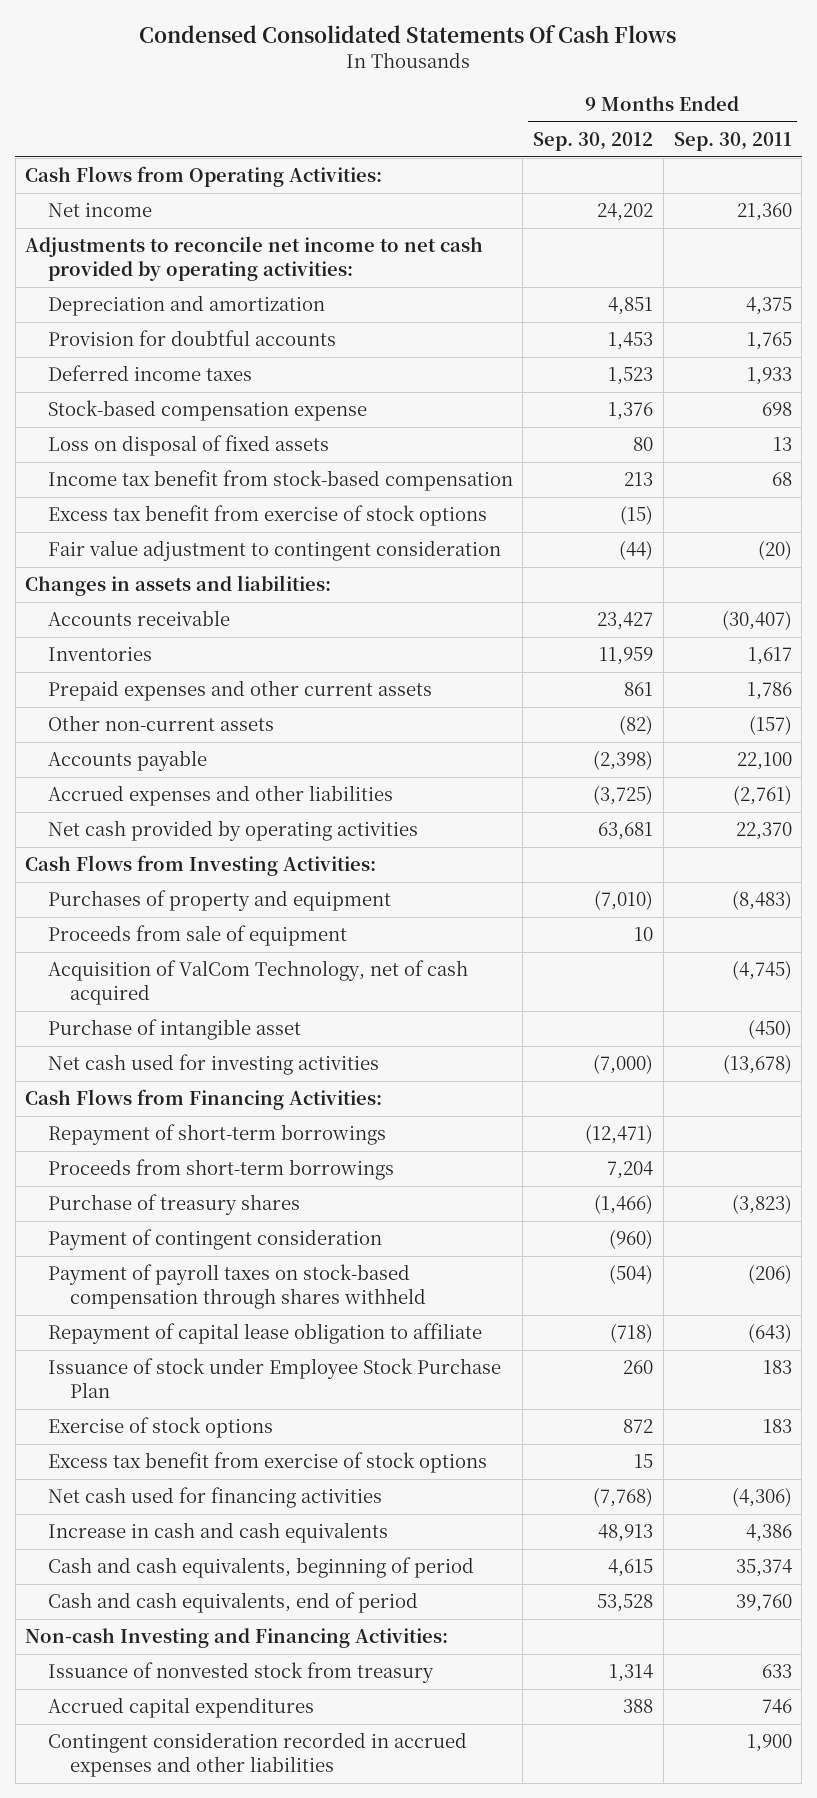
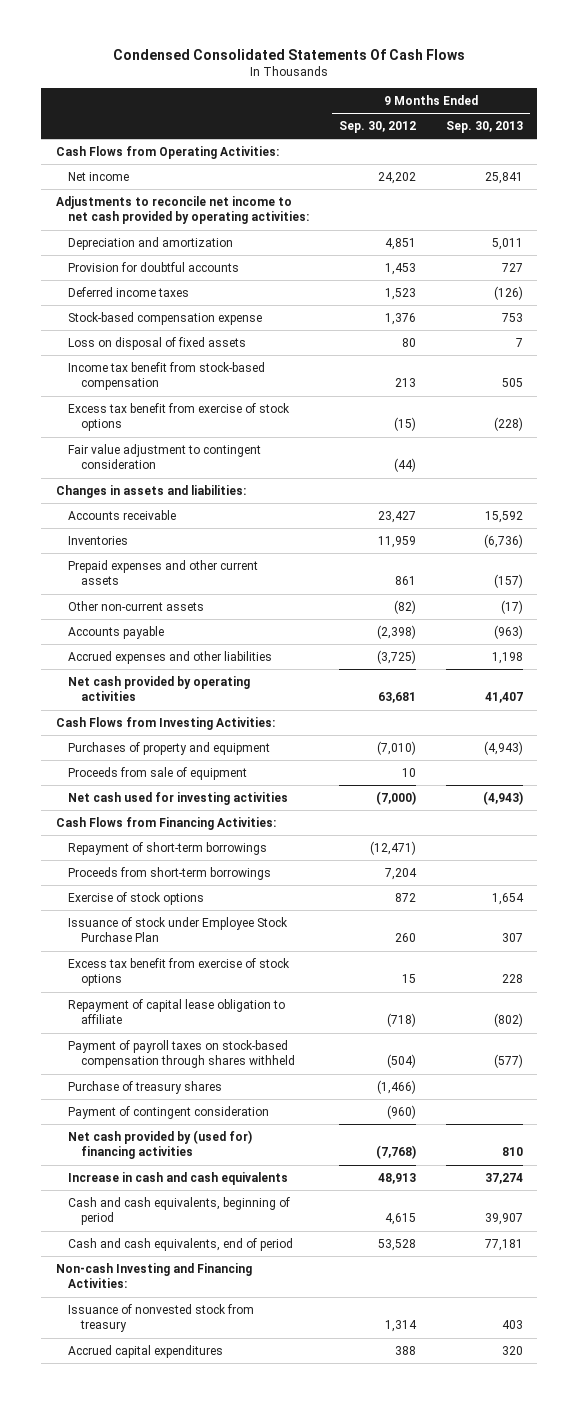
- | 9 Months Ended Sep. 30, 2012 | 9 Months Ended Sep. 30, 2011
+ | 9 Months Ended Sep. 30, 2012 | 9 Months Ended Sep. 30, 2013
- Acquisition of ValCom Technology, net of cash acquired | | (4,745)
- Purchase of intangible asset | | (450)
moved down: Issuance of stock under Employee Stock Purchase Plan | 260 | 307
- Net cash used for financing activities | (7,768) | (4,306)
moved down: Repayment of capital lease obligation to affiliate | (718) | (802)
moved down: Payment of payroll taxes on stock-based compensation through shares withheld | (504) | (577)
moved down: Purchase of treasury shares | (1,466) |
moved down: Payment of contingent consideration | (960) |
+ Net cash provided by (used for) financing activities | (7,768) | 810
- Contingent consideration recorded in accrued expenses and other liabilities | | 1,900

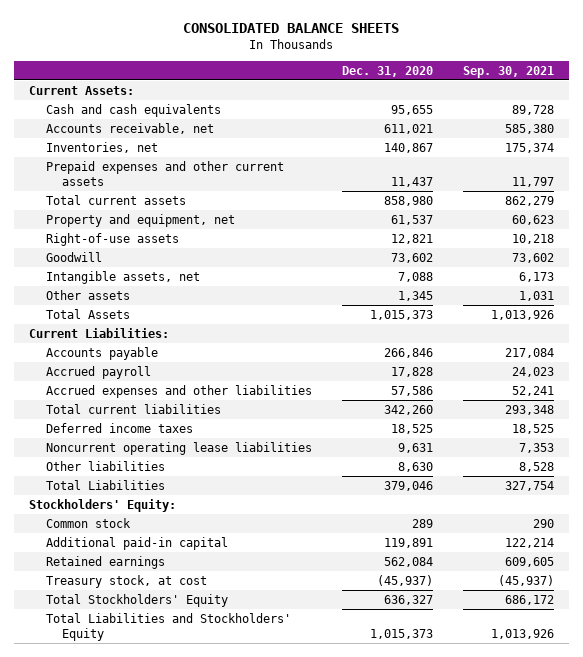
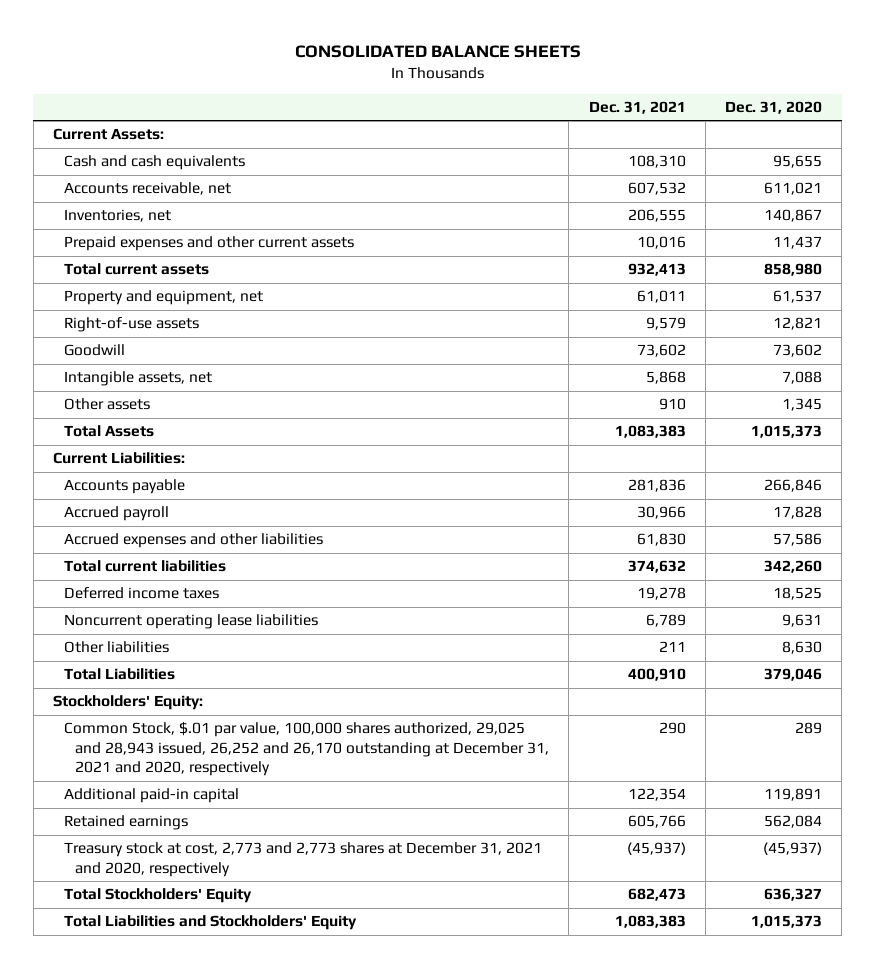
- | Dec. 31, 2020 | Sep. 30, 2021
+ | Dec. 31, 2021 | Dec. 31, 2020
- Common stock | 289 | 290
+ Common Stock, $.01 par value, 100,000 shares authorized, 29,025 and 28,943 issued, 26,252 and 26,170 outstanding at December 31, 2021 and 2020, respectively | 290 | 289
- Treasury stock, at cost | (45,937) | (45,937)
+ Treasury stock at cost, 2,773 and 2,773 shares at December 31, 2021 and 2020, respectively | (45,937) | (45,937)

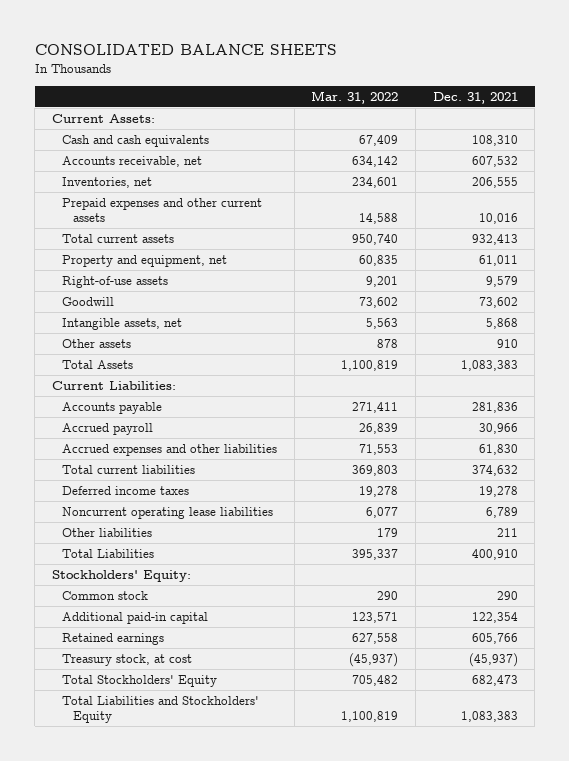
- | Dec. 31, 2021 | Dec. 31, 2020
+ | Mar. 31, 2022 | Dec. 31, 2021
- Common Stock, $.01 par value, 100,000 shares authorized, 29,025 and 28,943 issued, 26,252 and 26,170 outstanding at December 31, 2021 and 2020, respectively | 290 | 289
+ Common stock | 290 | 290
- Treasury stock at cost, 2,773 and 2,773 shares at December 31, 2021 and 2020, respectively | (45,937) | (45,937)
+ Treasury stock, at cost | (45,937) | (45,937)

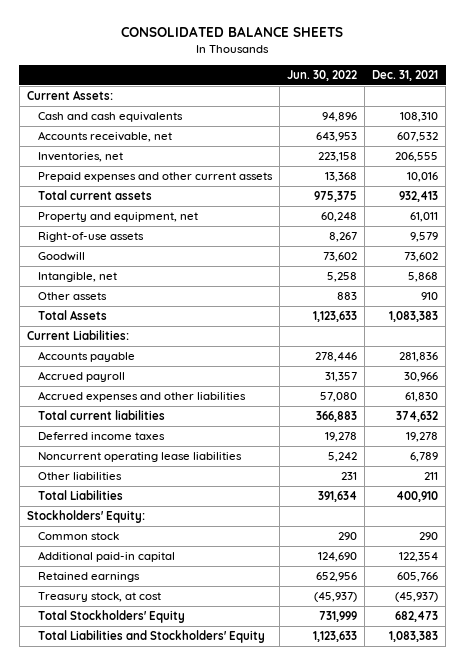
- | Mar. 31, 2022 | Dec. 31, 2021
+ | Jun. 30, 2022 | Dec. 31, 2021
- Intangible assets, net | 5,563 | 5,868
+ Intangible, net | 5,258 | 5,868

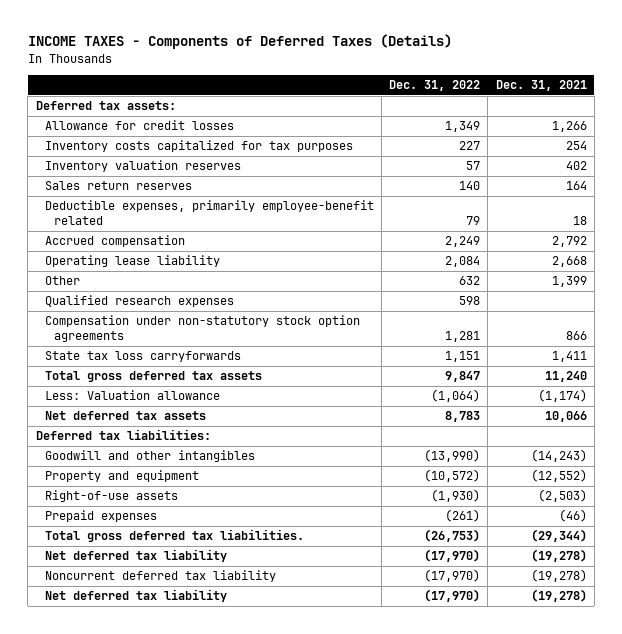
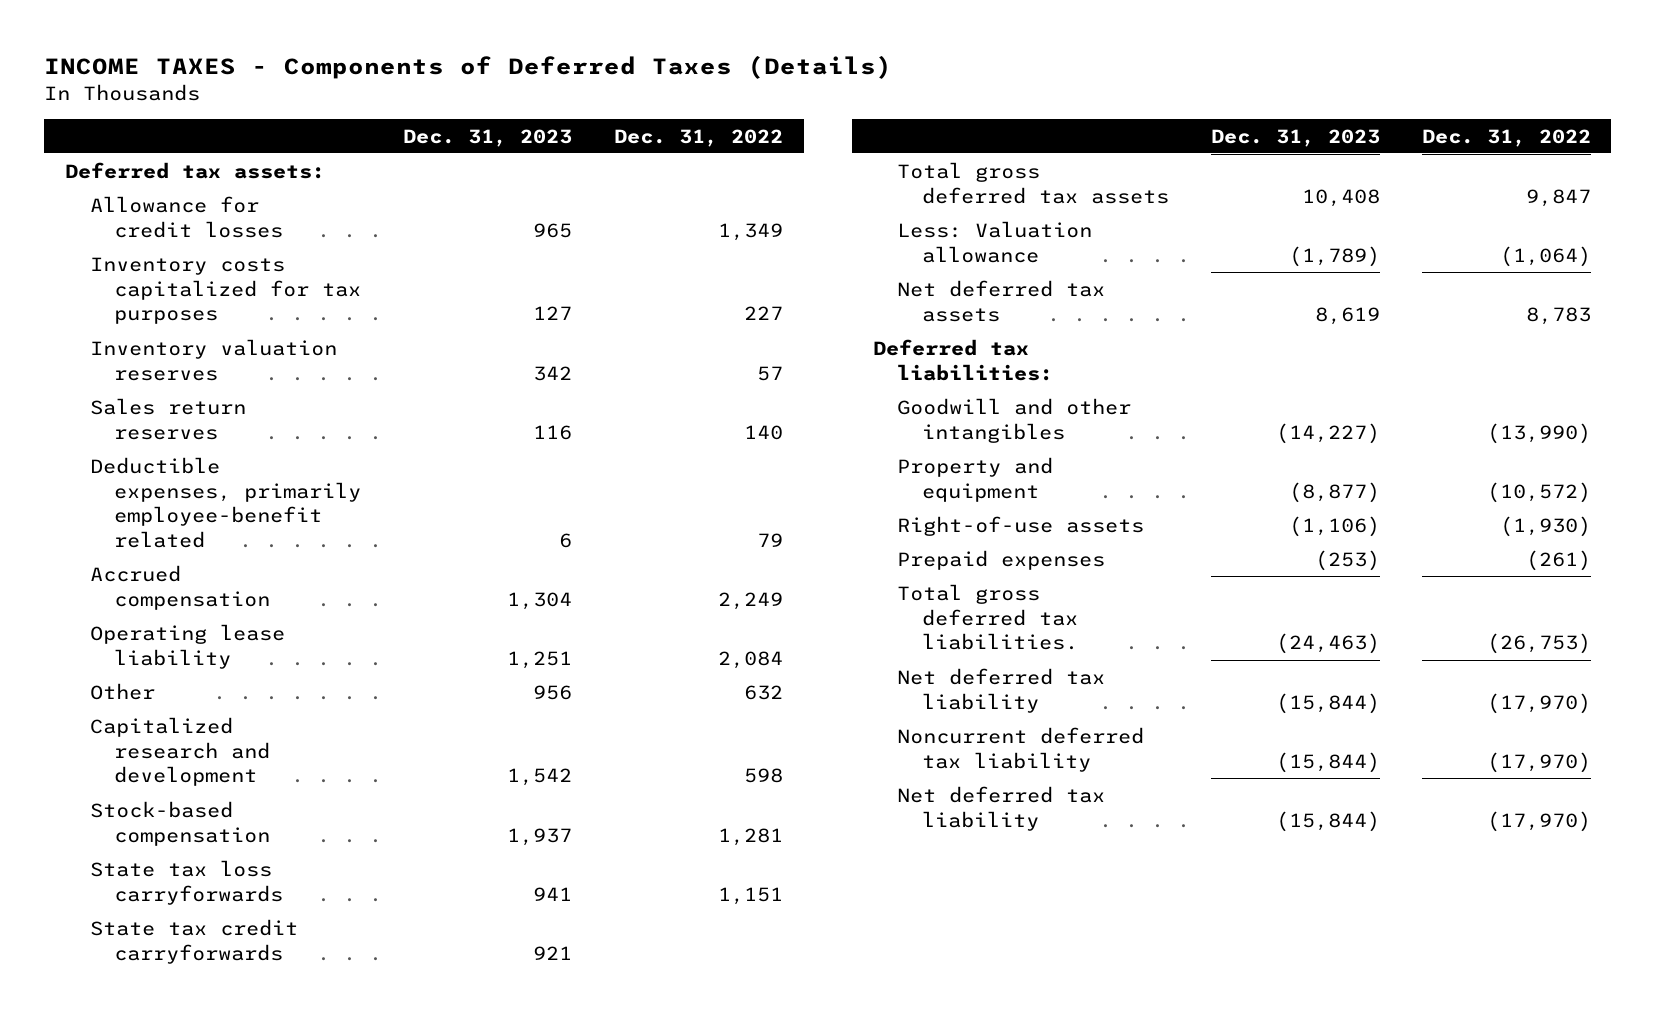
- | Dec. 31, 2022 | Dec. 31, 2021
+ | Dec. 31, 2023 | Dec. 31, 2022
- Qualified research expenses | 598 |
- Compensation under non-statutory stock option agreements | 1,281 | 866
+ Capitalized research and development | 1,542 | 598
+ Stock-based compensation | 1,937 | 1,281
+ State tax credit carryforwards | 921 |

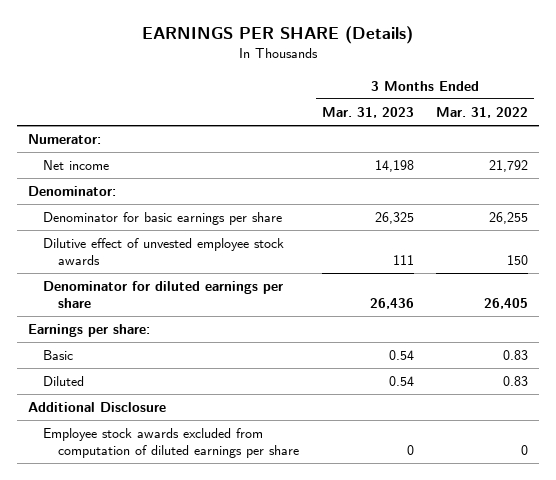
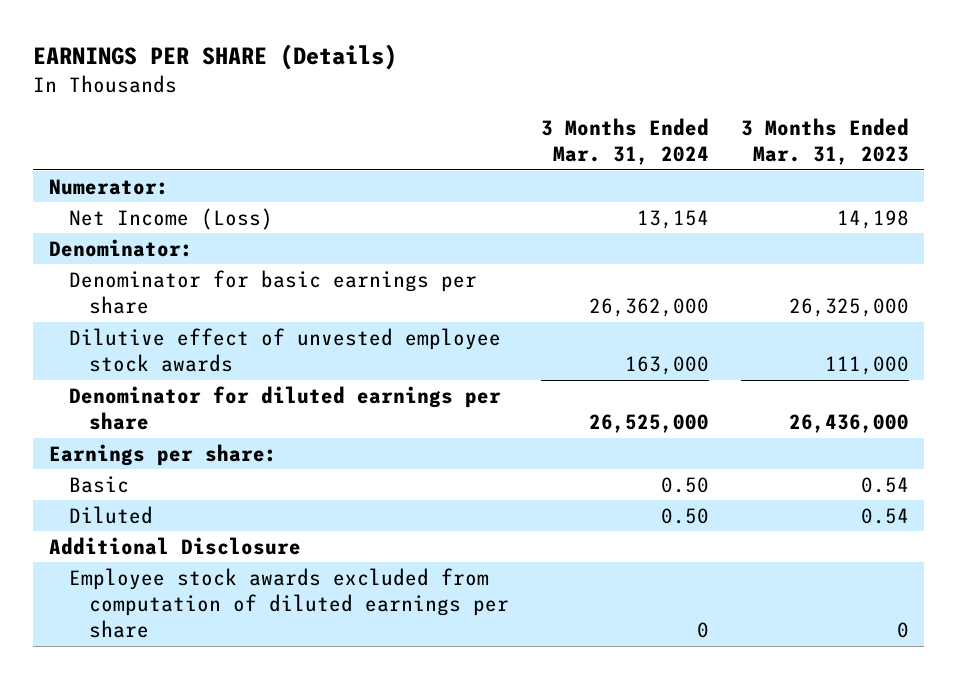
- | 3 Months Ended Mar. 31, 2023 | 3 Months Ended Mar. 31, 2022
+ | 3 Months Ended Mar. 31, 2024 | 3 Months Ended Mar. 31, 2023
- Net income | 14,198 | 21,792
+ Net Income (Loss) | 13,154 | 14,198
- Denominator for basic earnings per share | 26,325 | 26,255
- Dilutive effect of unvested employee stock awards | 111 | 150
- Denominator for diluted earnings per share | 26,436 | 26,405
+ Denominator for basic earnings per share | 26,362,000 | 26,325,000
+ Dilutive effect of unvested employee stock awards | 163,000 | 111,000
+ Denominator for diluted earnings per share | 26,525,000 | 26,436,000

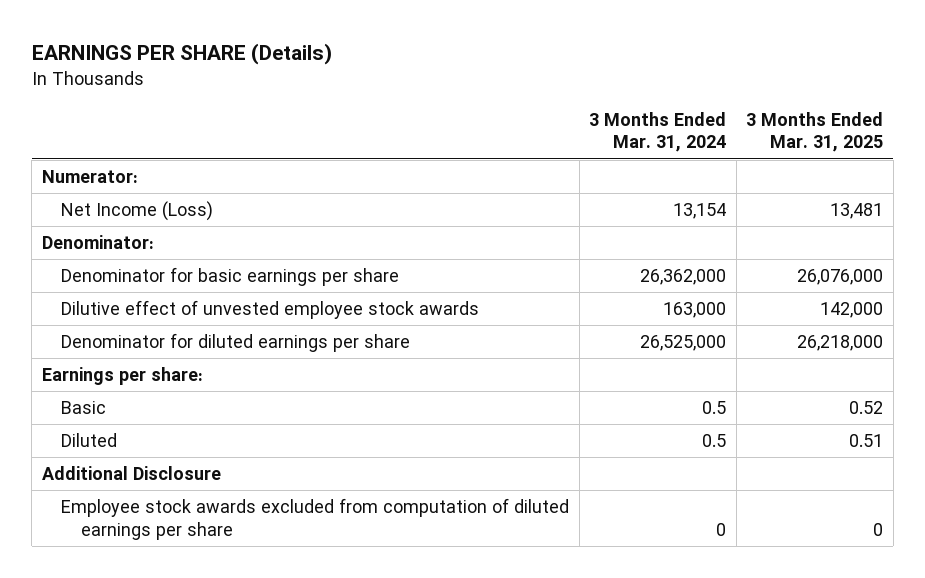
- | 3 Months Ended Mar. 31, 2024 | 3 Months Ended Mar. 31, 2023
+ | 3 Months Ended Mar. 31, 2024 | 3 Months Ended Mar. 31, 2025
- Basic | 0.50 | 0.54
- Diluted | 0.50 | 0.54
+ Basic | 0.5 | 0.52
+ Diluted | 0.5 | 0.51

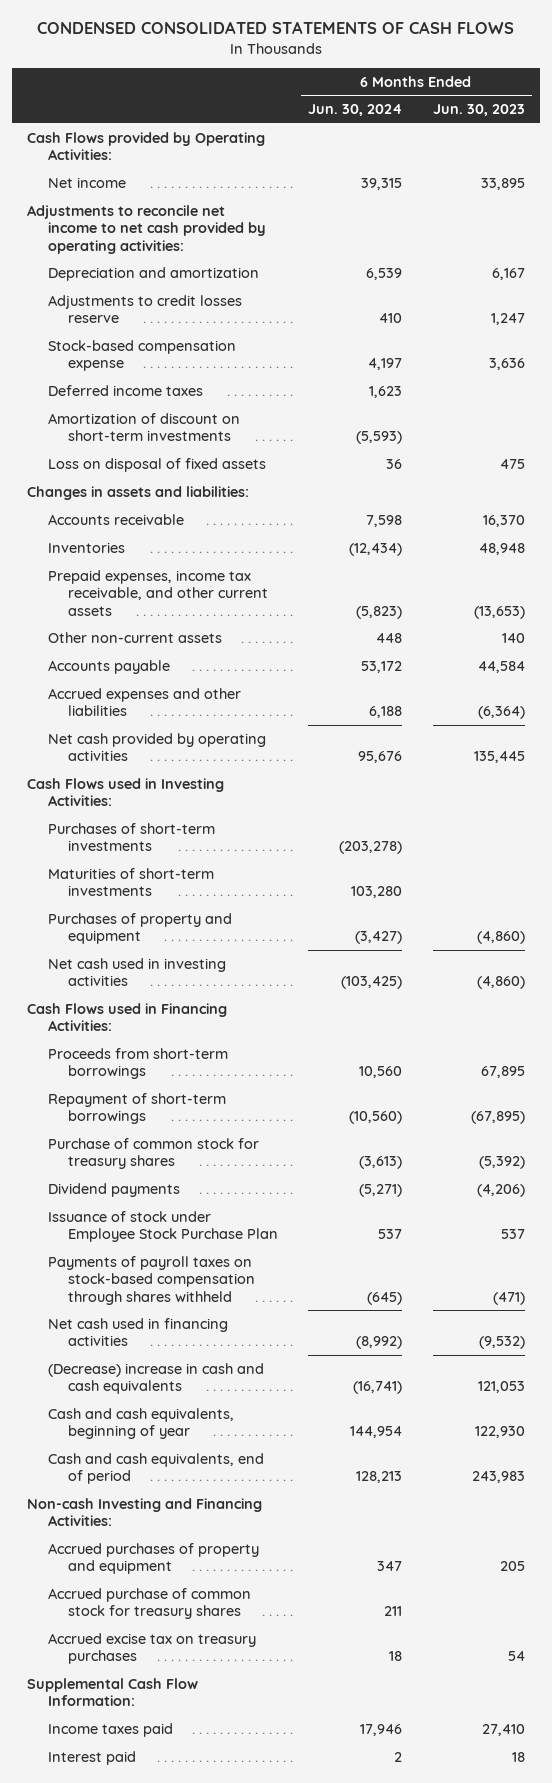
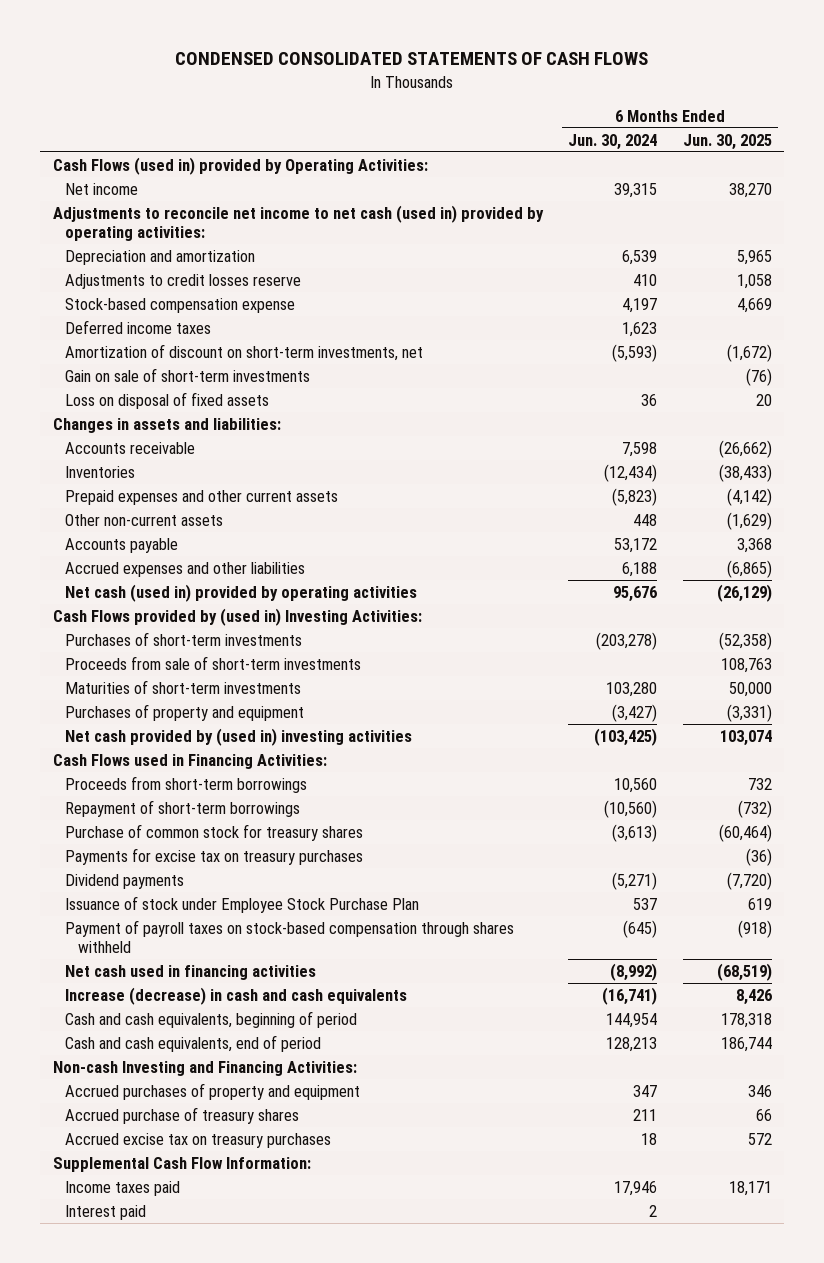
- | 6 Months Ended Jun. 30, 2024 | 6 Months Ended Jun. 30, 2023
+ | 6 Months Ended Jun. 30, 2024 | 6 Months Ended Jun. 30, 2025
- Cash Flows provided by Operating Activities:
+ Cash Flows (used in) provided by Operating Activities:
- Adjustments to reconcile net income to net cash provided by operating activities:
+ Adjustments to reconcile net income to net cash (used in) provided by operating activities:
- Amortization of discount on short-term investments | (5,593) |
+ Amortization of discount on short-term investments, net | (5,593) | (1,672)
+ Gain on sale of short-term investments | | (76)
- Prepaid expenses, income tax receivable, and other current assets | (5,823) | (13,653)
+ Prepaid expenses and other current assets | (5,823) | (4,142)
- Net cash provided by operating activities | 95,676 | 135,445
- Cash Flows used in Investing Activities:
+ Net cash (used in) provided by operating activities | 95,676 | (26,129)
+ Cash Flows provided by (used in) Investing Activities:
+ Proceeds from sale of short-term investments | | 108,763
- Net cash used in investing activities | (103,425) | (4,860)
+ Net cash provided by (used in) investing activities | (103,425) | 103,074
+ Payments for excise tax on treasury purchases | | (36)
- Payments of payroll taxes on stock-based compensation through shares withheld | (645) | (471)
+ Payment of payroll taxes on stock-based compensation through shares withheld | (645) | (918)
- (Decrease) increase in cash and cash equivalents | (16,741) | 121,053
- Cash and cash equivalents, beginning of year | 144,954 | 122,930
+ Increase (decrease) in cash and cash equivalents | (16,741) | 8,426
+ Cash and cash equivalents, beginning of period | 144,954 | 178,318
- Accrued purchase of common stock for treasury shares | 211 |
+ Accrued purchase of treasury shares | 211 | 66

